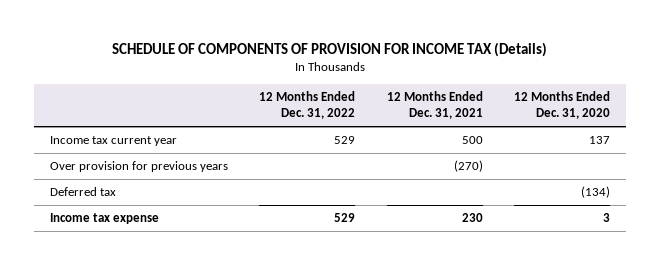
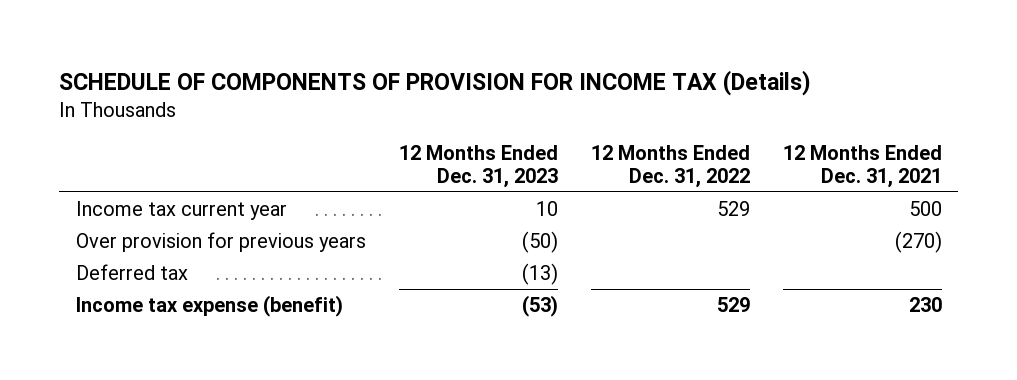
- | 12 Months Ended Dec. 31, 2022 | 12 Months Ended Dec. 31, 2021 | 12 Months Ended Dec. 31, 2020
+ | 12 Months Ended Dec. 31, 2023 | 12 Months Ended Dec. 31, 2022 | 12 Months Ended Dec. 31, 2021
- Income tax expense | 529 | 230 | 3
+ Income tax expense (benefit) | (53) | 529 | 230

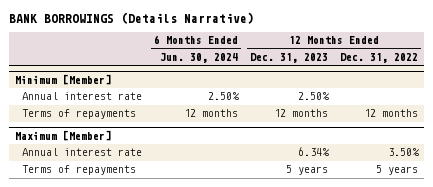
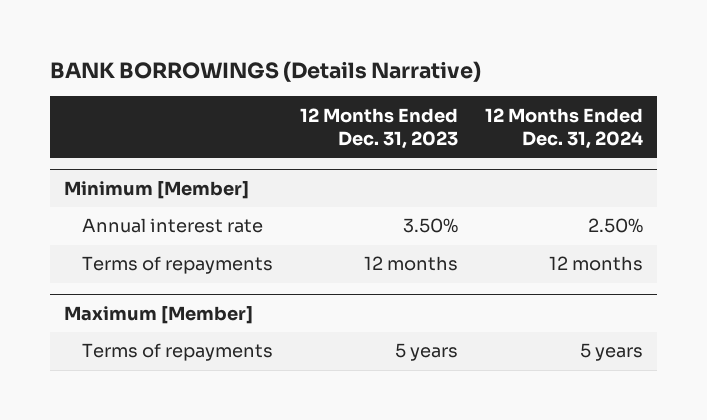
- | 6 Months Ended Jun. 30, 2024 | 12 Months Ended Dec. 31, 2023 | 12 Months Ended Dec. 31, 2022
+ | 12 Months Ended Dec. 31, 2023 | 12 Months Ended Dec. 31, 2024
@ Minimum [Member]
- Annual interest rate | 2.50% | 2.50% |
+ Annual interest rate | 3.50% | 2.50%
@ Maximum [Member]
- Annual interest rate | | 6.34% | 3.50%

